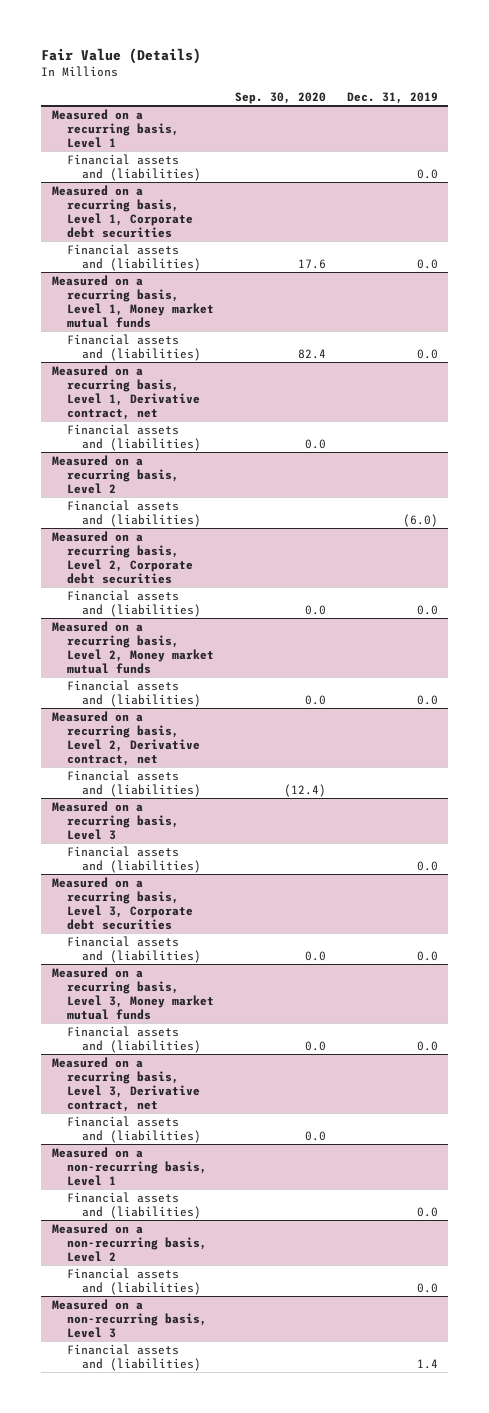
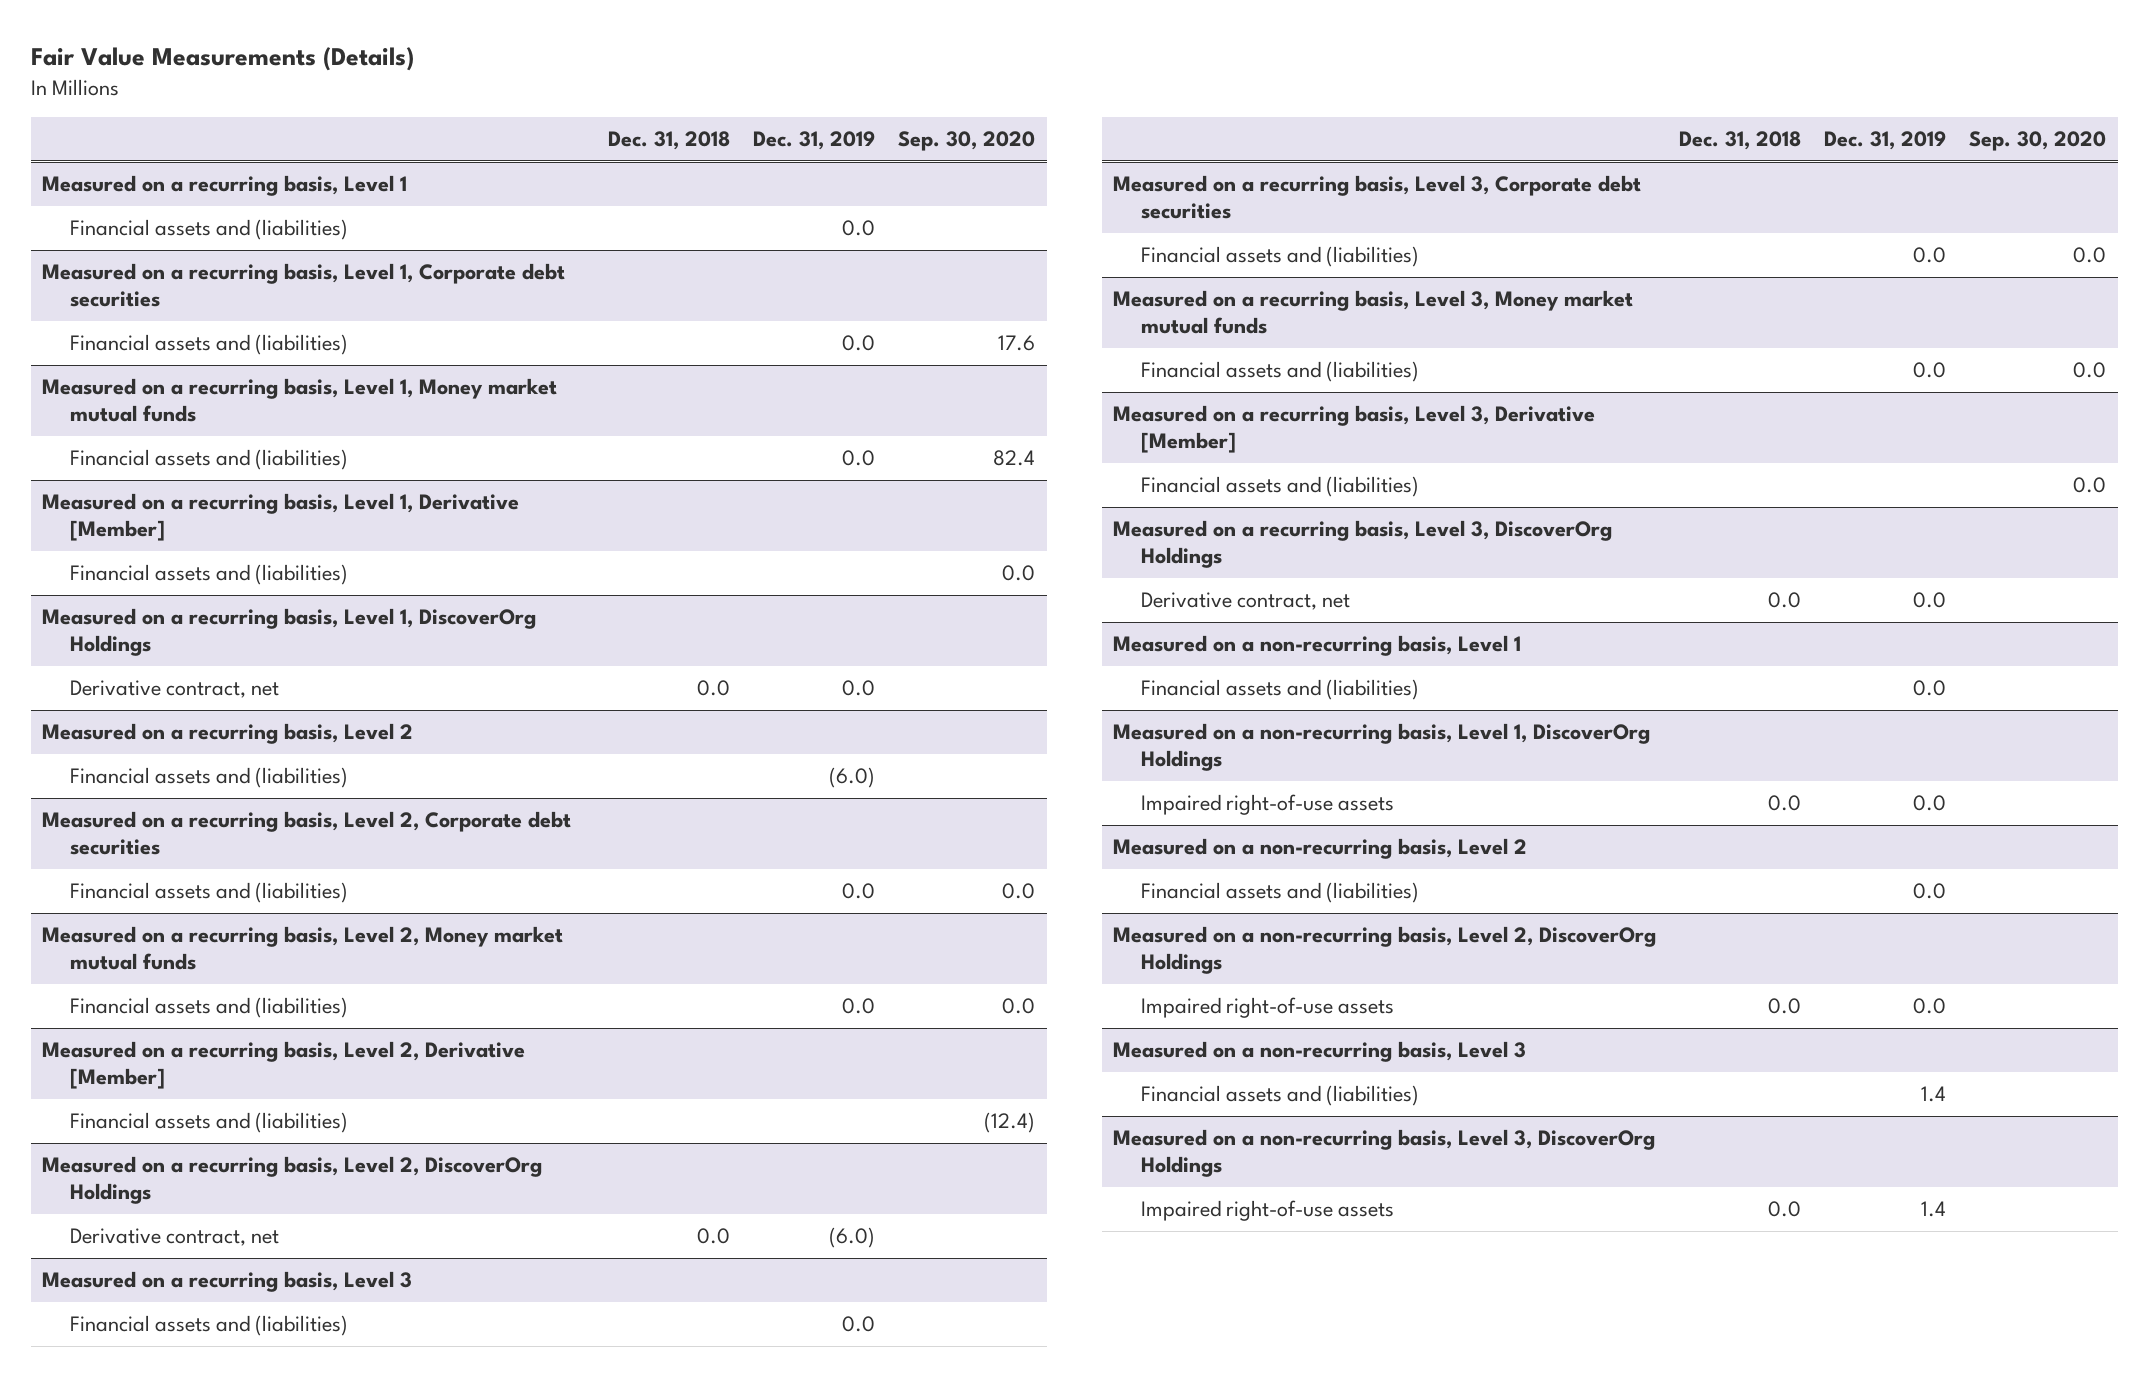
- Fair Value (Details)
+ Fair Value Measurements (Details)
- | Sep. 30, 2020 | Dec. 31, 2019
+ | Dec. 31, 2018 | Dec. 31, 2019 | Sep. 30, 2020
- Measured on a recurring basis, Level 1, Derivative contract, net
+ Measured on a recurring basis, Level 1, Derivative [Member]
+ Measured on a recurring basis, Level 1, DiscoverOrg Holdings
+ Derivative contract, net | 0.0 | 0.0 |
- Measured on a recurring basis, Level 2, Derivative contract, net
+ Measured on a recurring basis, Level 2, Derivative [Member]
+ Measured on a recurring basis, Level 2, DiscoverOrg Holdings
+ Derivative contract, net | 0.0 | (6.0) |
- Measured on a recurring basis, Level 3, Derivative contract, net
+ Measured on a recurring basis, Level 3, Derivative [Member]
+ Measured on a recurring basis, Level 3, DiscoverOrg Holdings
+ Derivative contract, net | 0.0 | 0.0 |
+ Measured on a non-recurring basis, Level 1, DiscoverOrg Holdings
+ Impaired right-of-use assets | 0.0 | 0.0 |
+ Measured on a non-recurring basis, Level 2, DiscoverOrg Holdings
+ Impaired right-of-use assets | 0.0 | 0.0 |
+ Measured on a non-recurring basis, Level 3, DiscoverOrg Holdings
+ Impaired right-of-use assets | 0.0 | 1.4 |

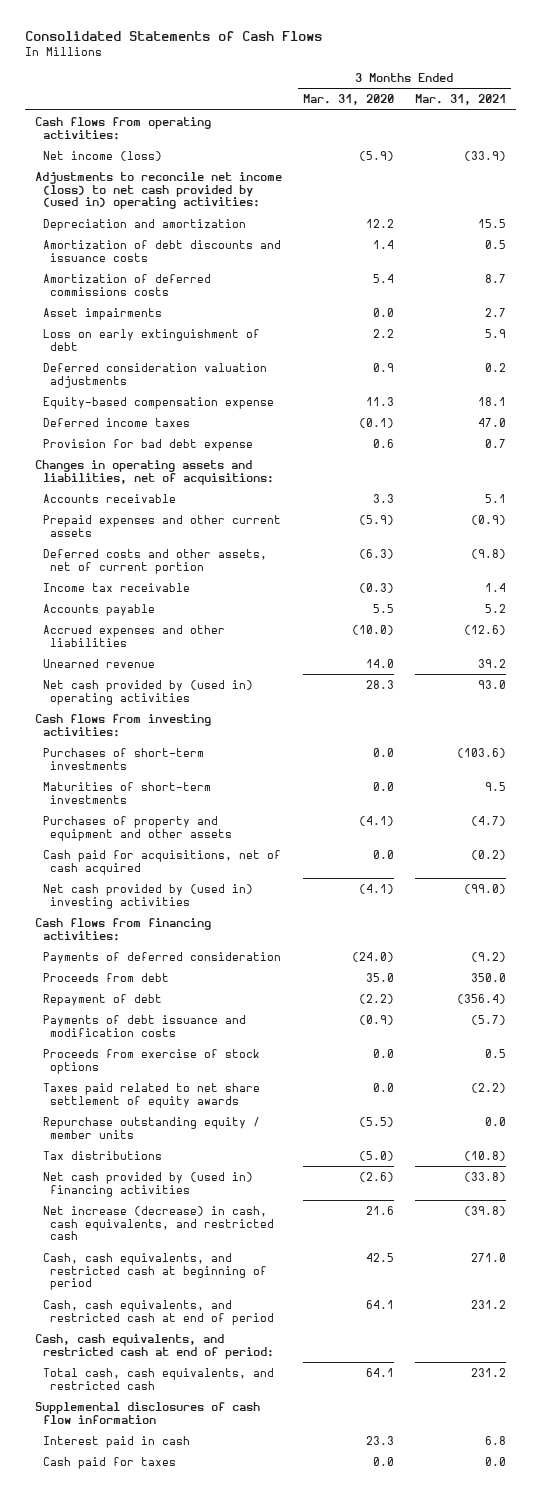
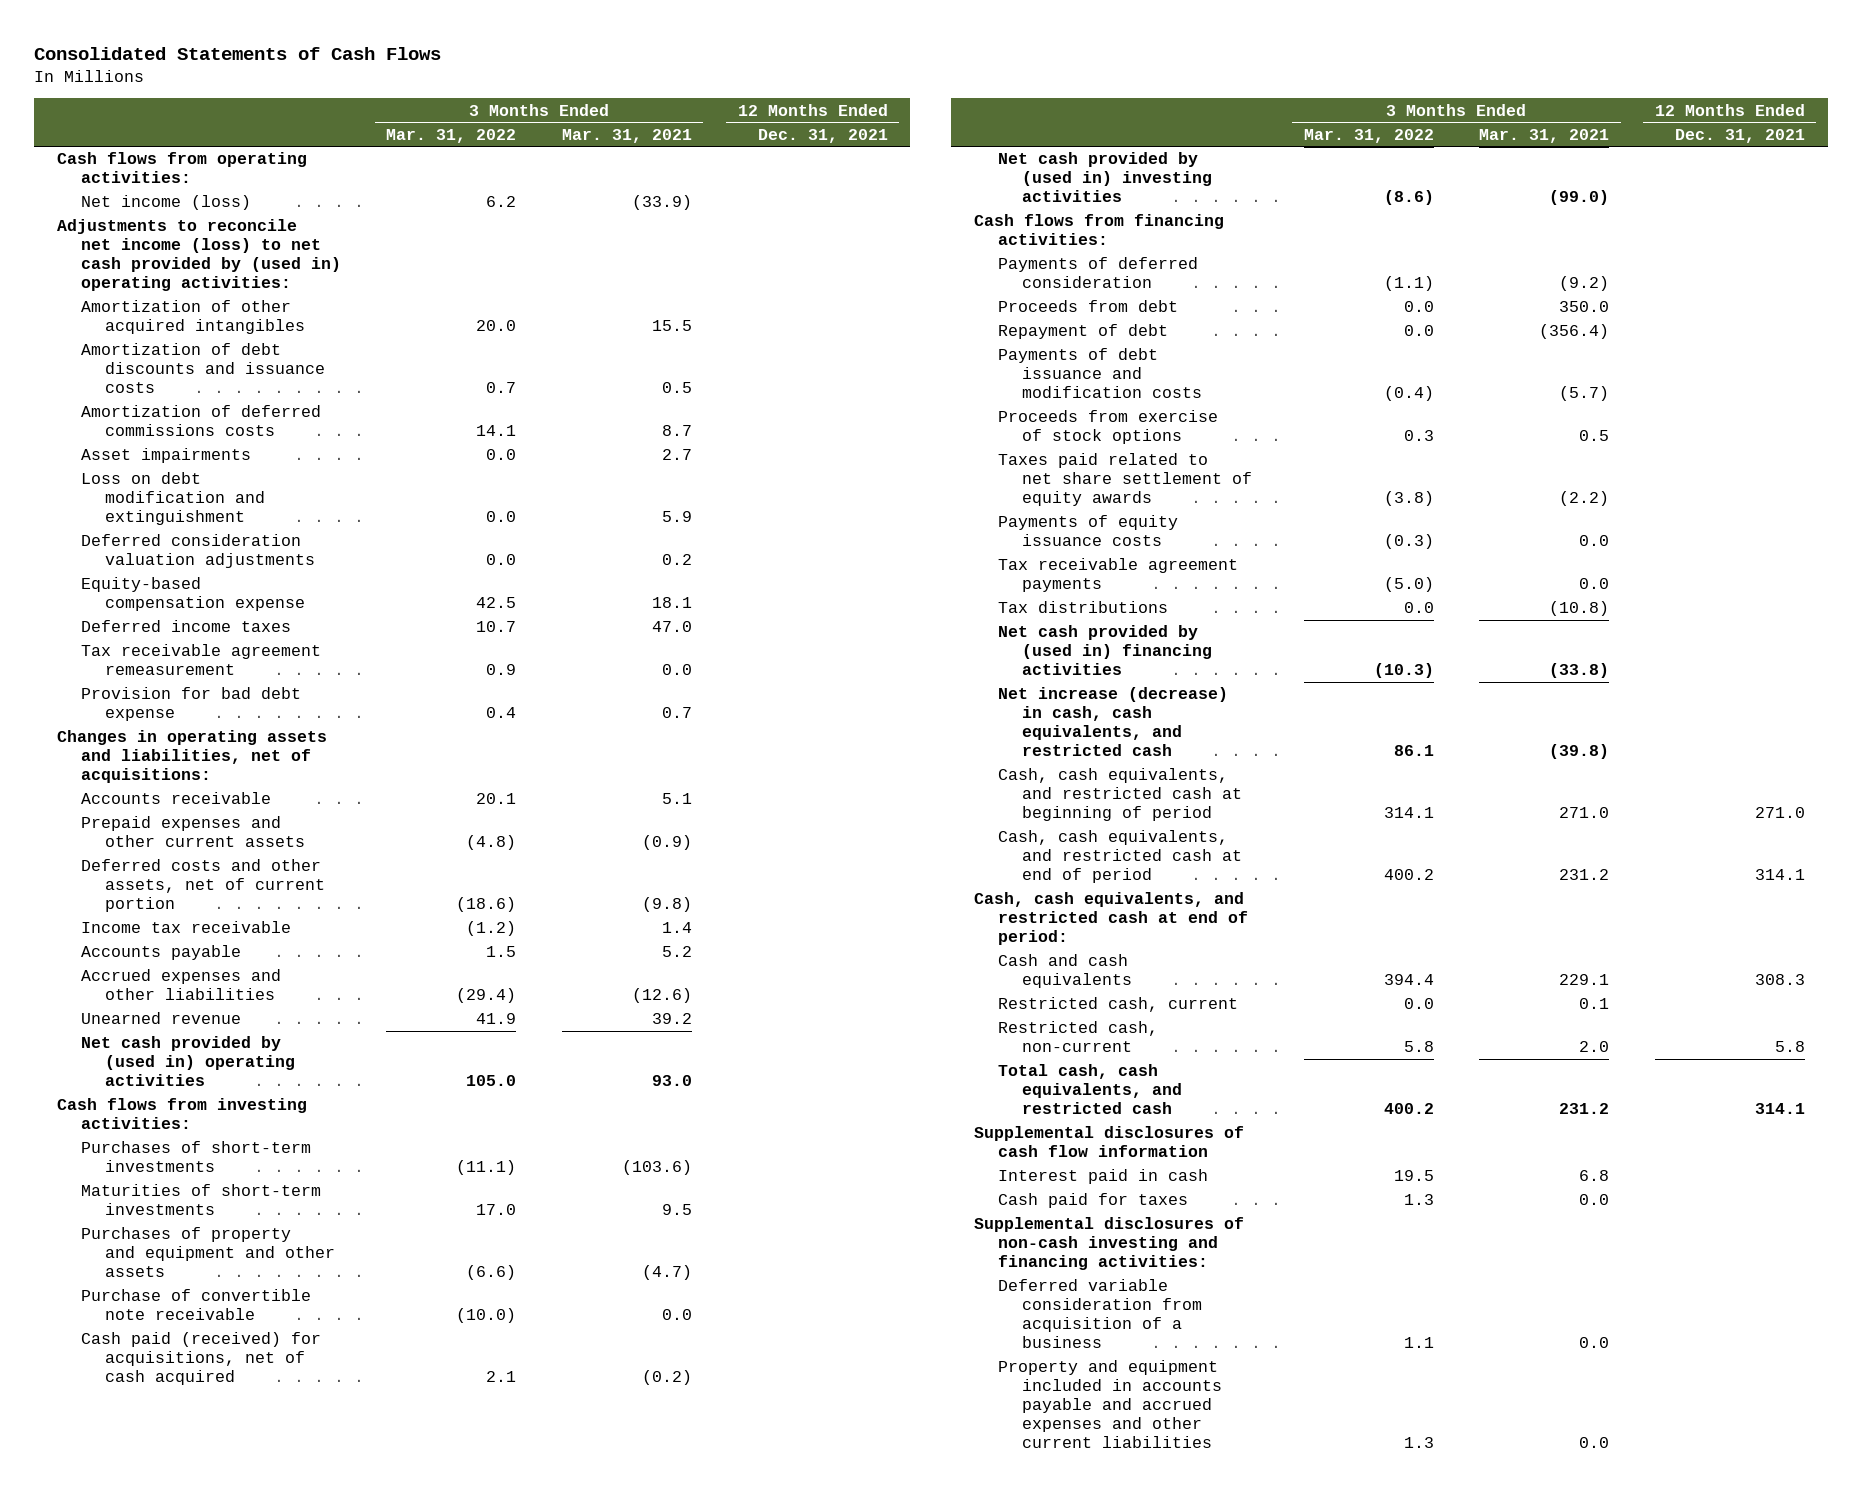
- | 3 Months Ended Mar. 31, 2020 | 3 Months Ended Mar. 31, 2021
+ | 3 Months Ended Mar. 31, 2022 | 3 Months Ended Mar. 31, 2021 | 12 Months Ended Dec. 31, 2021
- Depreciation and amortization | 12.2 | 15.5
+ Amortization of other acquired intangibles | 20.0 | 15.5 |
- Loss on early extinguishment of debt | 2.2 | 5.9
+ Loss on debt modification and extinguishment | 0.0 | 5.9 |
+ Tax receivable agreement remeasurement | 0.9 | 0.0 |
- Cash paid for acquisitions, net of cash acquired | 0.0 | (0.2)
+ Purchase of convertible note receivable | (10.0) | 0.0 |
+ Cash paid (received) for acquisitions, net of cash acquired | 2.1 | (0.2) |
- Repurchase outstanding equity / member units | (5.5) | 0.0
+ Payments of equity issuance costs | (0.3) | 0.0 |
+ Tax receivable agreement payments | (5.0) | 0.0 |
+ Cash and cash equivalents | 394.4 | 229.1 | 308.3
+ Restricted cash, current | 0.0 | 0.1 |
+ Restricted cash, non-current | 5.8 | 2.0 | 5.8
+ Supplemental disclosures of non-cash investing and financing activities:
+ Deferred variable consideration from acquisition of a business | 1.1 | 0.0 |
+ Property and equipment included in accounts payable and accrued expenses and other current liabilities | 1.3 | 0.0 |

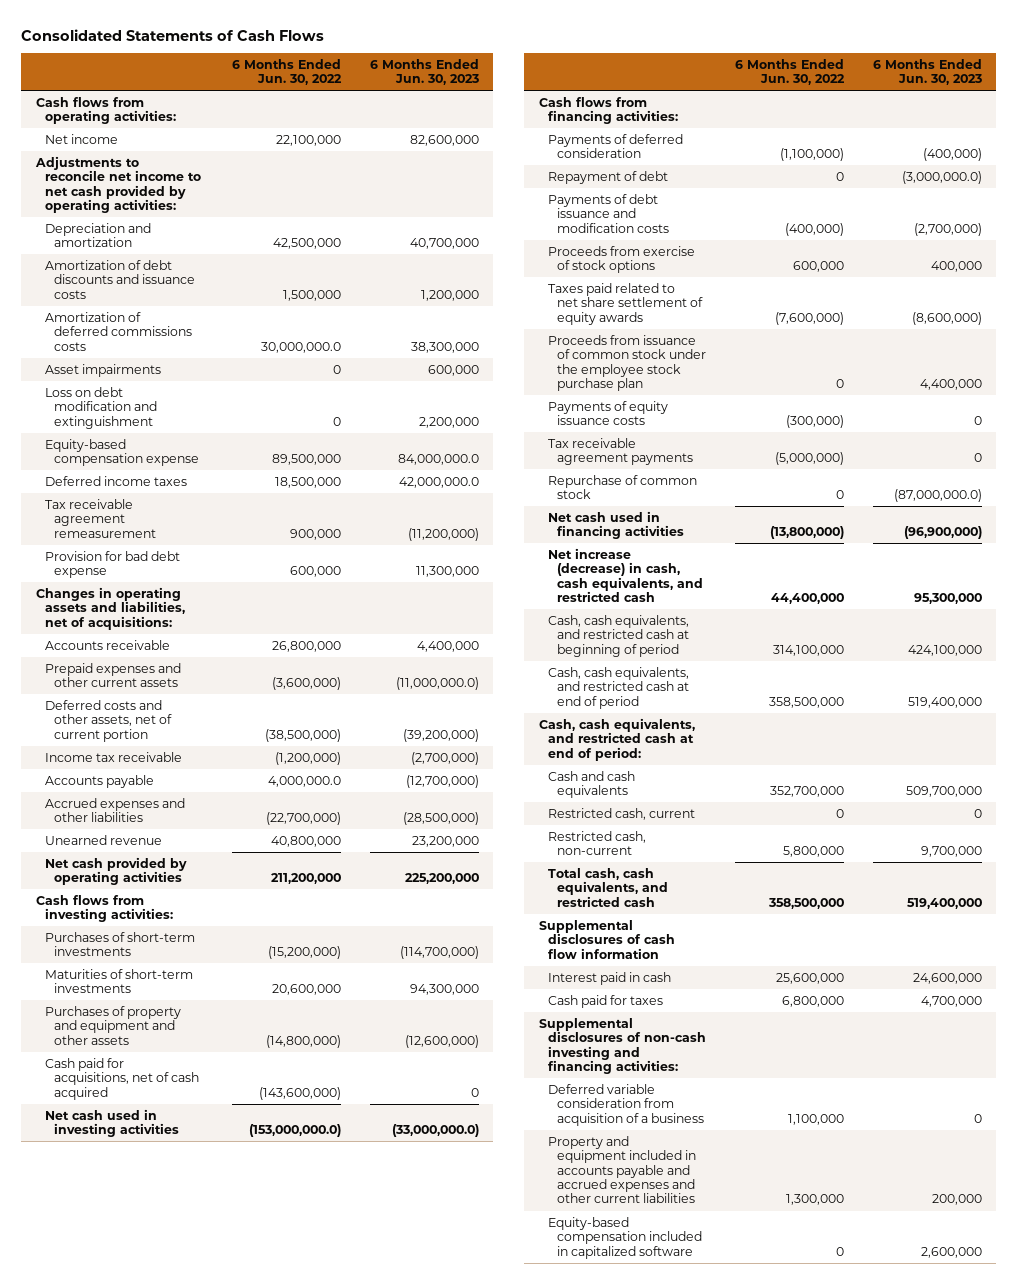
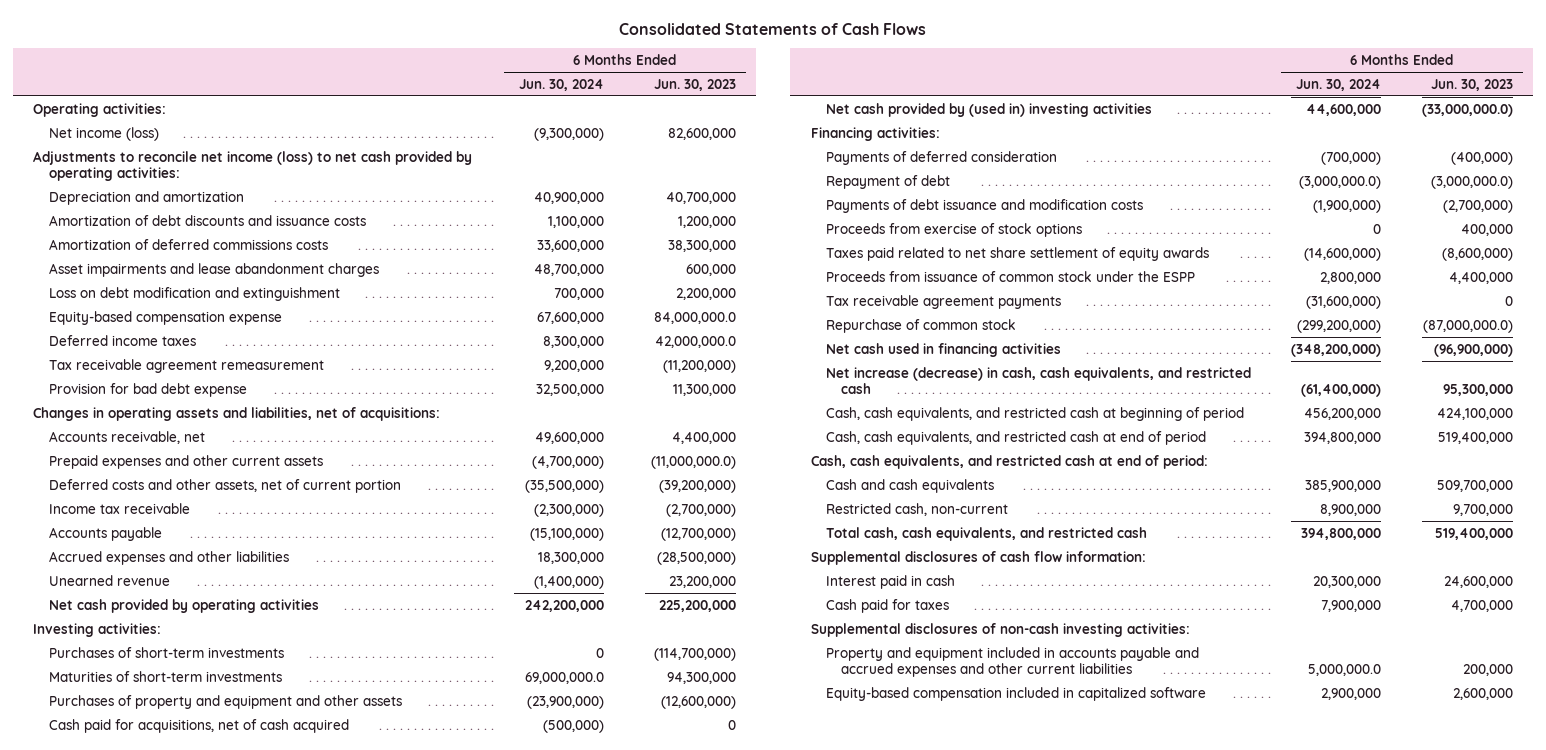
- | 6 Months Ended Jun. 30, 2022 | 6 Months Ended Jun. 30, 2023
+ | 6 Months Ended Jun. 30, 2024 | 6 Months Ended Jun. 30, 2023
- Cash flows from operating activities:
- Net income | 22,100,000 | 82,600,000
- Adjustments to reconcile net income to net cash provided by operating activities:
+ Operating activities:
+ Net income (loss) | (9,300,000) | 82,600,000
+ Adjustments to reconcile net income (loss) to net cash provided by operating activities:
- Asset impairments | 0 | 600,000
+ Asset impairments and lease abandonment charges | 48,700,000 | 600,000
- Accounts receivable | 26,800,000 | 4,400,000
+ Accounts receivable, net | 49,600,000 | 4,400,000
- Cash flows from investing activities:
+ Investing activities:
- Net cash used in investing activities | (153,000,000.0) | (33,000,000.0)
- Cash flows from financing activities:
+ Net cash provided by (used in) investing activities | 44,600,000 | (33,000,000.0)
+ Financing activities:
- Proceeds from issuance of common stock under the employee stock purchase plan | 0 | 4,400,000
- Payments of equity issuance costs | (300,000) | 0
+ Proceeds from issuance of common stock under the ESPP | 2,800,000 | 4,400,000
- Restricted cash, current | 0 | 0
- Supplemental disclosures of cash flow information
+ Supplemental disclosures of cash flow information:
- Supplemental disclosures of non-cash investing and financing activities:
- Deferred variable consideration from acquisition of a business | 1,100,000 | 0
+ Supplemental disclosures of non-cash investing activities:

